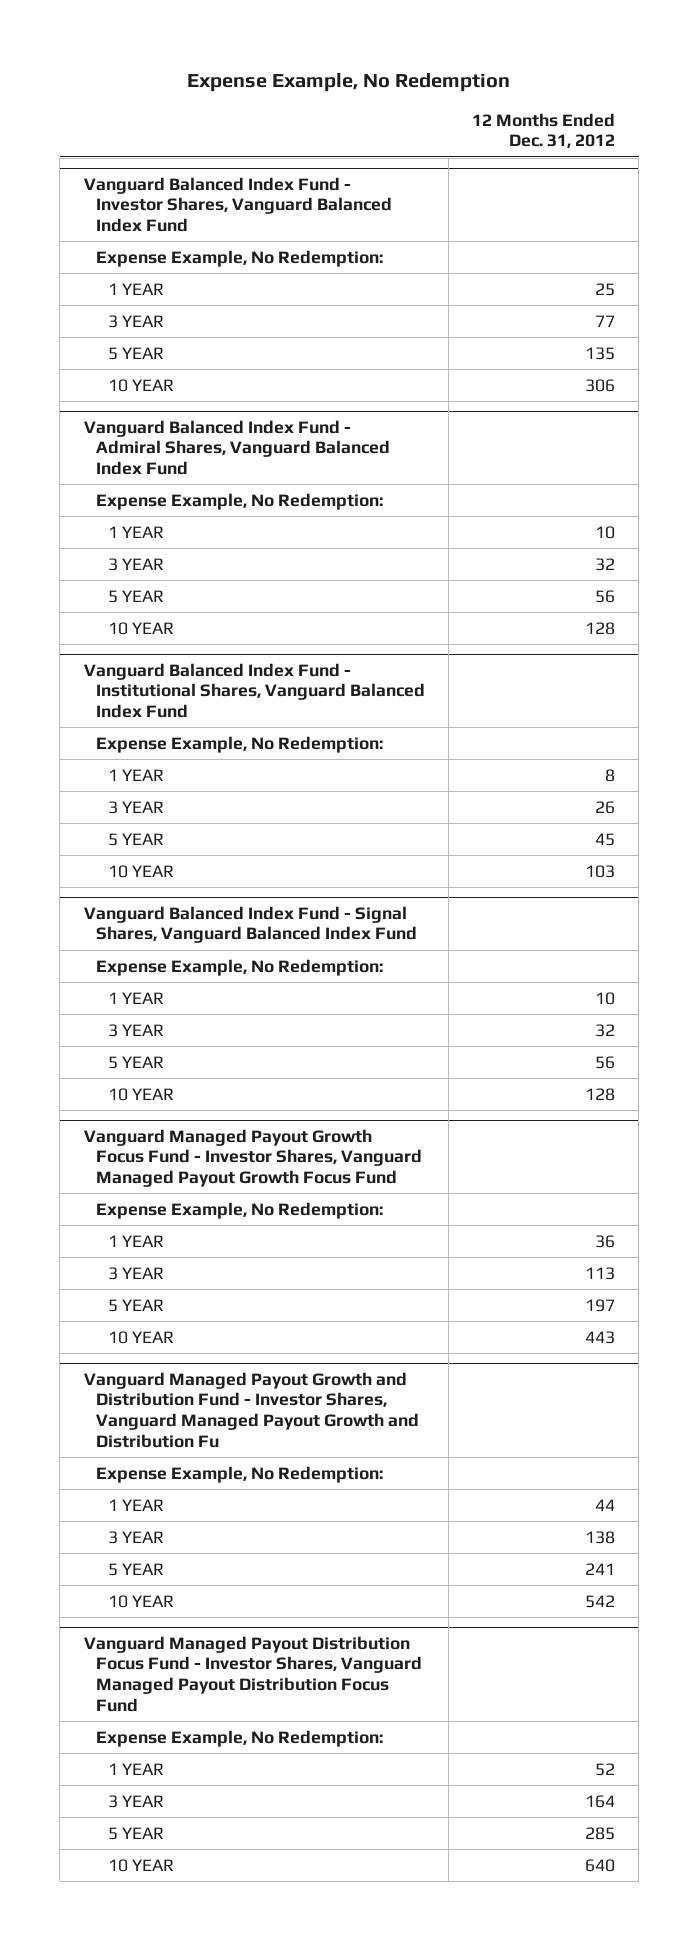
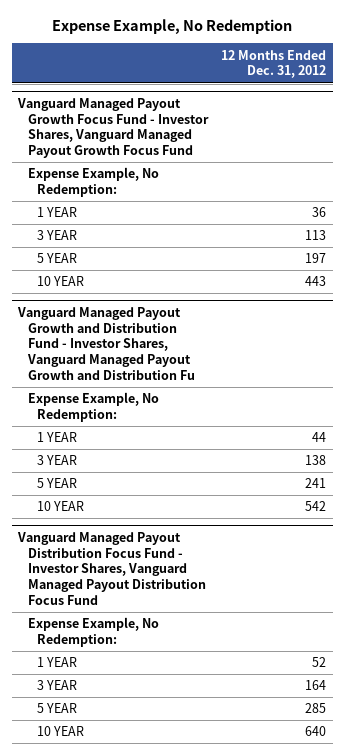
- Vanguard Balanced Index Fund - Investor Shares, Vanguard Balanced Index Fund
- Expense Example, No Redemption:
- 1 YEAR | 25
- 3 YEAR | 77
- 5 YEAR | 135
- 10 YEAR | 306
- Vanguard Balanced Index Fund - Admiral Shares, Vanguard Balanced Index Fund
- Expense Example, No Redemption:
- 1 YEAR | 10
- 3 YEAR | 32
- 5 YEAR | 56
- 10 YEAR | 128
- Vanguard Balanced Index Fund - Institutional Shares, Vanguard Balanced Index Fund
- Expense Example, No Redemption:
- 1 YEAR | 8
- 3 YEAR | 26
- 5 YEAR | 45
- 10 YEAR | 103
- Vanguard Balanced Index Fund - Signal Shares, Vanguard Balanced Index Fund
- Expense Example, No Redemption:
- 1 YEAR | 10
- 3 YEAR | 32
- 5 YEAR | 56
- 10 YEAR | 128

